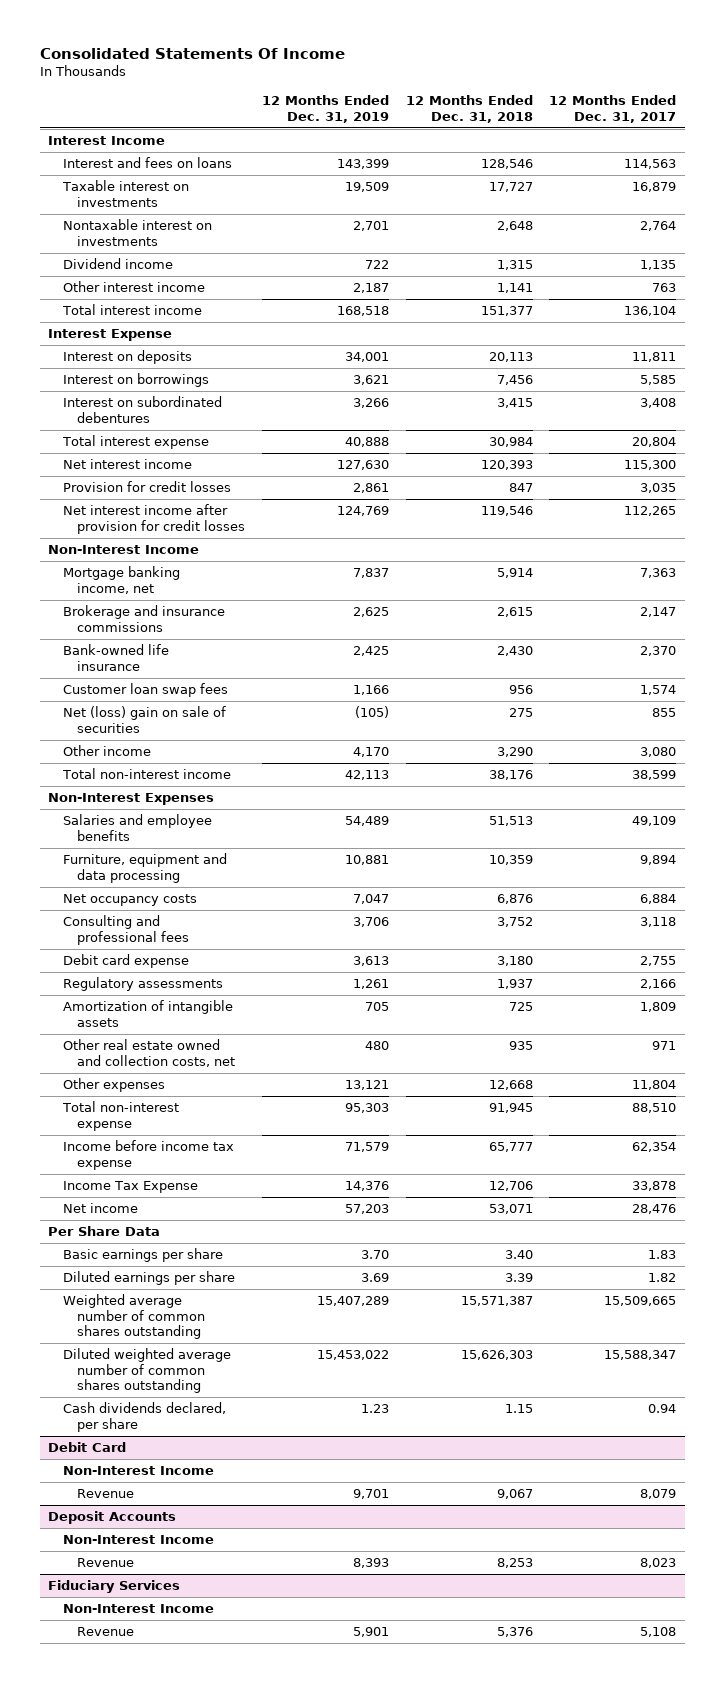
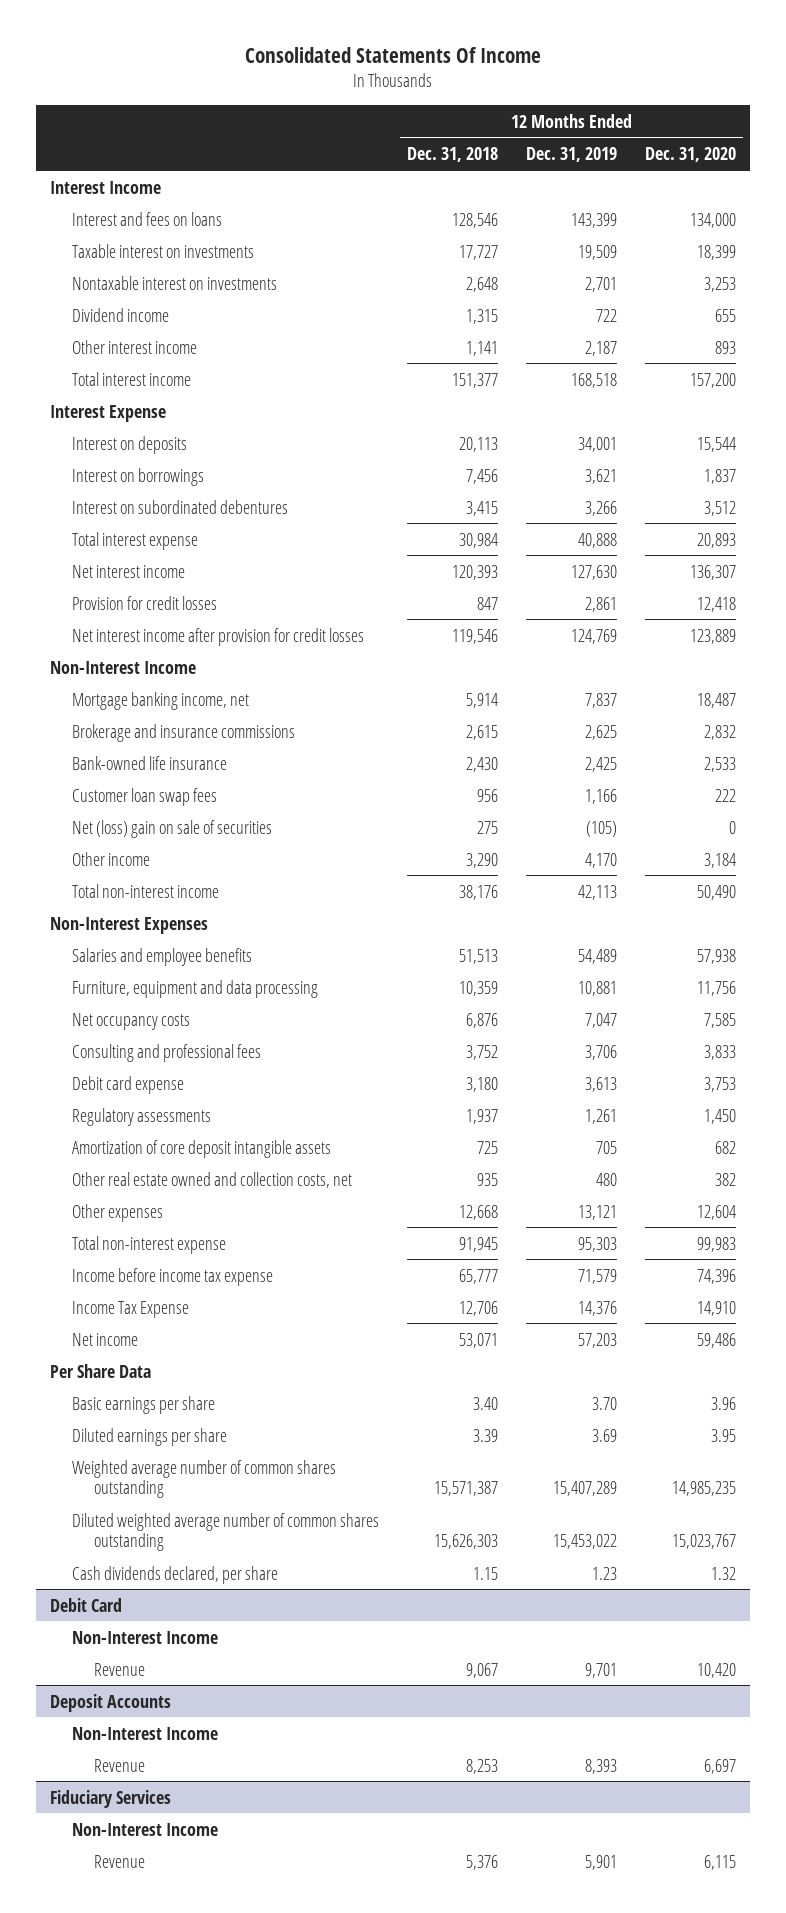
- | 12 Months Ended Dec. 31, 2019 | 12 Months Ended Dec. 31, 2018 | 12 Months Ended Dec. 31, 2017
+ | 12 Months Ended Dec. 31, 2018 | 12 Months Ended Dec. 31, 2019 | 12 Months Ended Dec. 31, 2020
- Amortization of intangible assets | 705 | 725 | 1,809
+ Amortization of core deposit intangible assets | 725 | 705 | 682

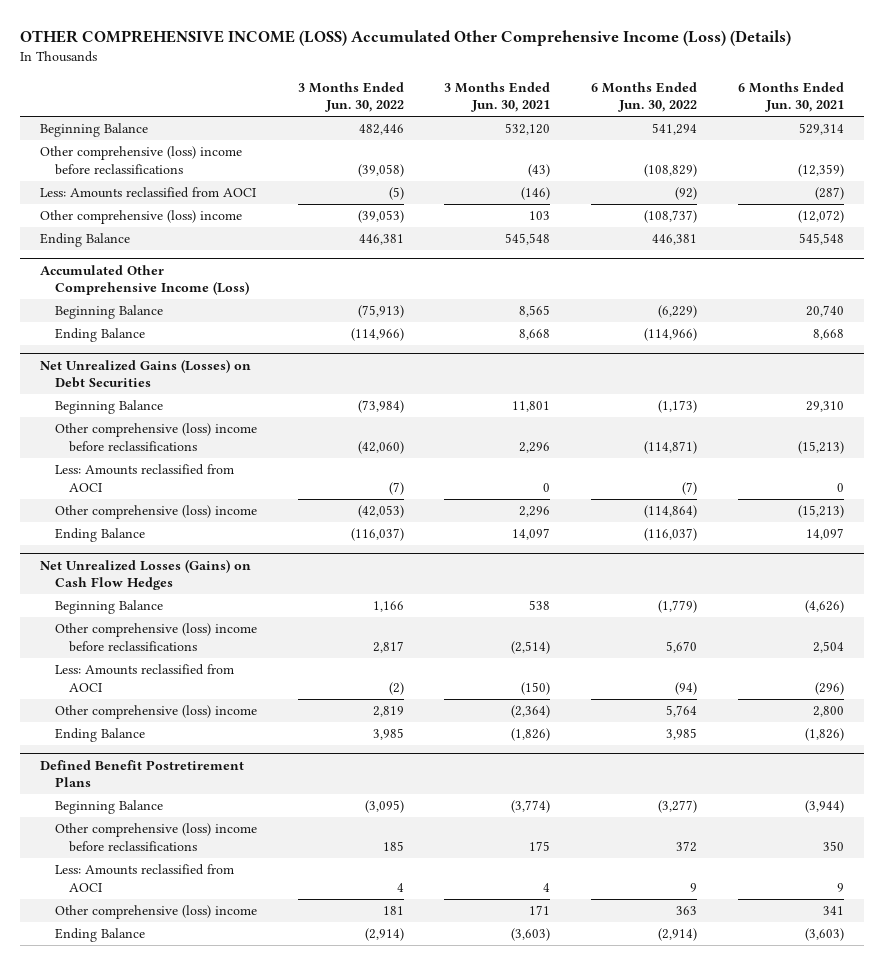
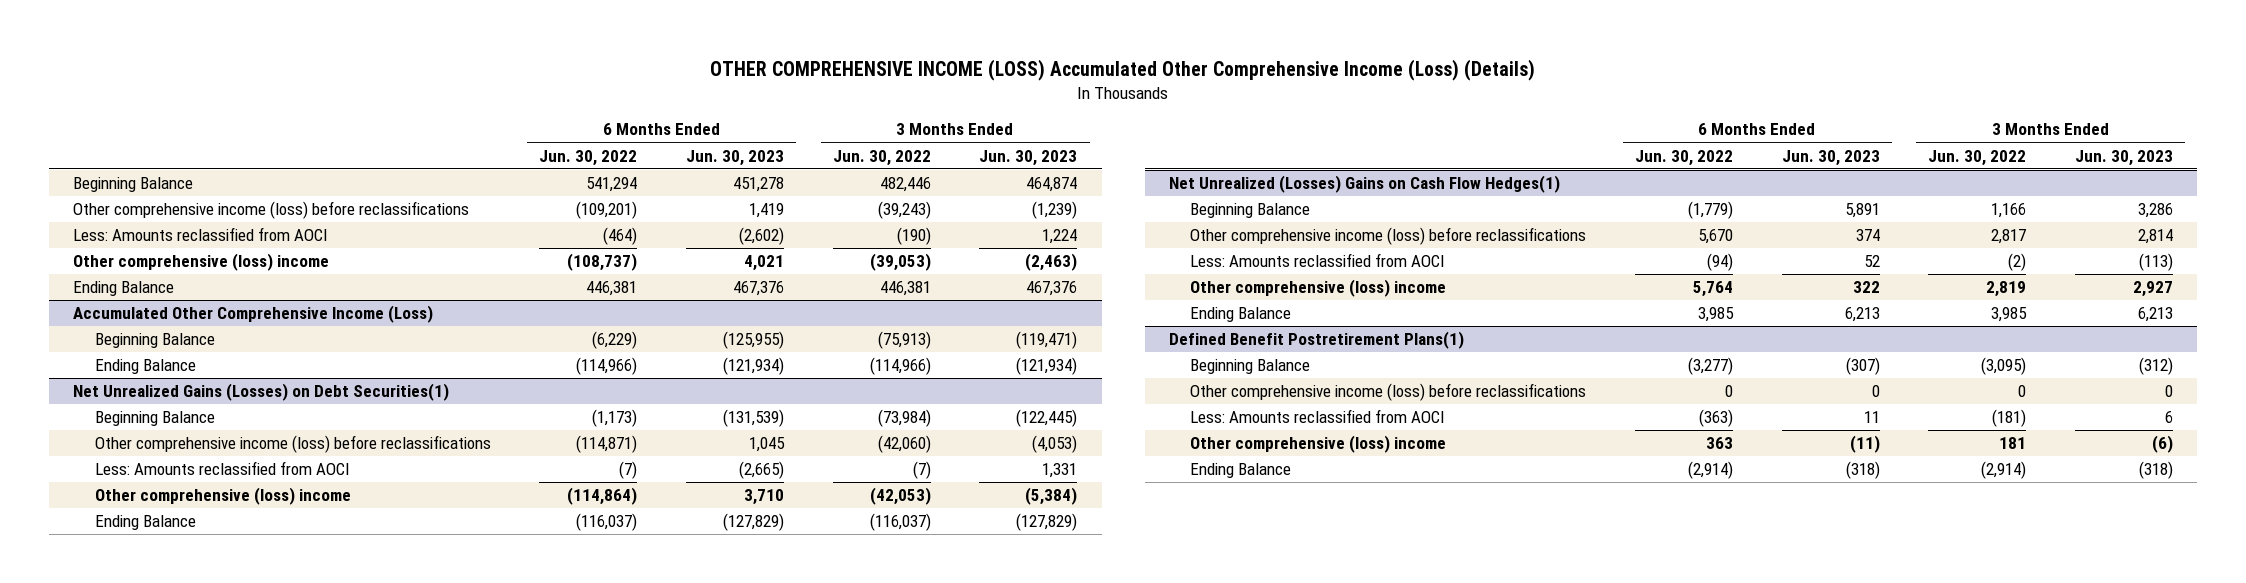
- | 3 Months Ended Jun. 30, 2022 | 3 Months Ended Jun. 30, 2021 | 6 Months Ended Jun. 30, 2022 | 6 Months Ended Jun. 30, 2021
+ | 6 Months Ended Jun. 30, 2022 | 6 Months Ended Jun. 30, 2023 | 3 Months Ended Jun. 30, 2022 | 3 Months Ended Jun. 30, 2023
- Other comprehensive (loss) income before reclassifications | (39,058) | (43) | (108,829) | (12,359)
- Less: Amounts reclassified from AOCI | (5) | (146) | (92) | (287)
+ Other comprehensive income (loss) before reclassifications | (109,201) | 1,419 | (39,243) | (1,239)
+ Less: Amounts reclassified from AOCI | (464) | (2,602) | (190) | 1,224
- Net Unrealized Gains (Losses) on Debt Securities
+ Net Unrealized Gains (Losses) on Debt Securities(1)
- Other comprehensive (loss) income before reclassifications | (42,060) | 2,296 | (114,871) | (15,213)
+ Other comprehensive income (loss) before reclassifications | (114,871) | 1,045 | (42,060) | (4,053)
- Net Unrealized Losses (Gains) on Cash Flow Hedges
+ Net Unrealized (Losses) Gains on Cash Flow Hedges(1)
- Other comprehensive (loss) income before reclassifications | 2,817 | (2,514) | 5,670 | 2,504
+ Other comprehensive income (loss) before reclassifications | 5,670 | 374 | 2,817 | 2,814
- Defined Benefit Postretirement Plans
+ Defined Benefit Postretirement Plans(1)
- Other comprehensive (loss) income before reclassifications | 185 | 175 | 372 | 350
- Less: Amounts reclassified from AOCI | 4 | 4 | 9 | 9
+ Other comprehensive income (loss) before reclassifications | 0 | 0 | 0 | 0
+ Less: Amounts reclassified from AOCI | (363) | 11 | (181) | 6

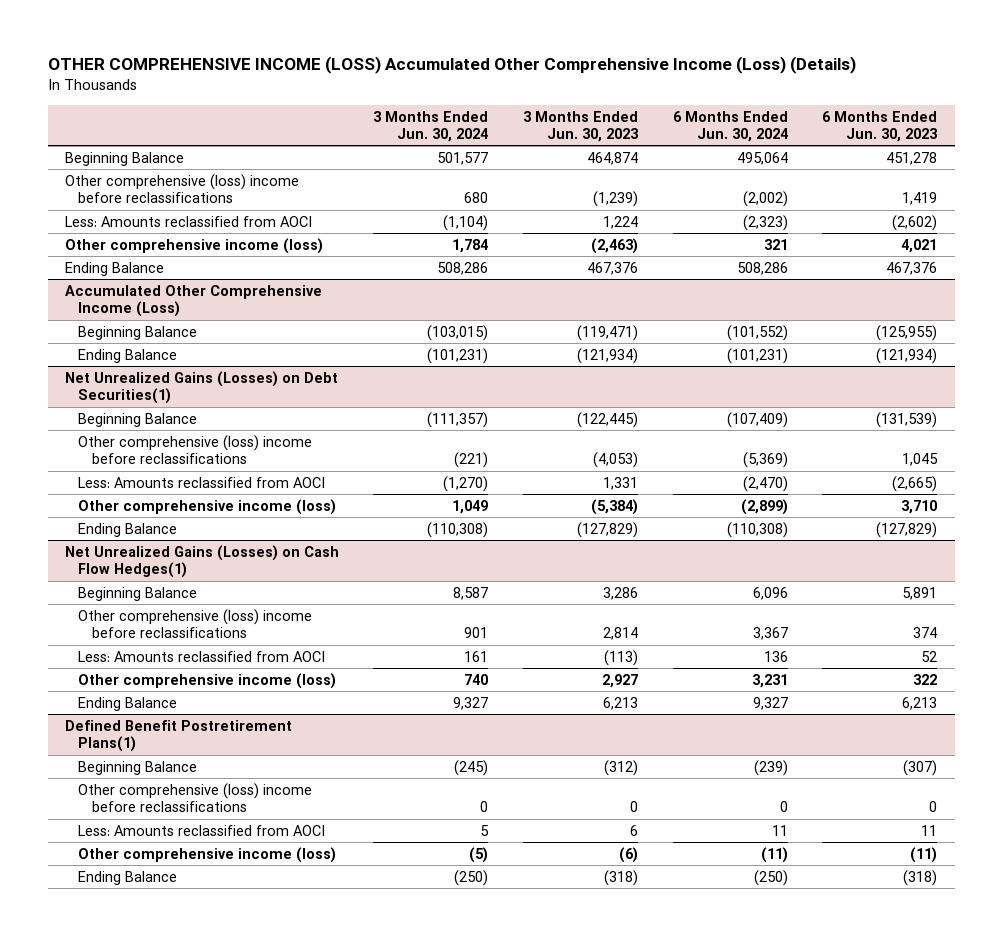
- | 6 Months Ended Jun. 30, 2022 | 6 Months Ended Jun. 30, 2023 | 3 Months Ended Jun. 30, 2022 | 3 Months Ended Jun. 30, 2023
+ | 3 Months Ended Jun. 30, 2024 | 3 Months Ended Jun. 30, 2023 | 6 Months Ended Jun. 30, 2024 | 6 Months Ended Jun. 30, 2023
- Other comprehensive income (loss) before reclassifications | (109,201) | 1,419 | (39,243) | (1,239)
+ Other comprehensive (loss) income before reclassifications | 680 | (1,239) | (2,002) | 1,419
- Other comprehensive (loss) income | (108,737) | 4,021 | (39,053) | (2,463)
+ Other comprehensive income (loss) | 1,784 | (2,463) | 321 | 4,021
@ Net Unrealized Gains (Losses) on Debt Securities(1)
- Other comprehensive income (loss) before reclassifications | (114,871) | 1,045 | (42,060) | (4,053)
+ Other comprehensive (loss) income before reclassifications | (221) | (4,053) | (5,369) | 1,045
- Other comprehensive (loss) income | (114,864) | 3,710 | (42,053) | (5,384)
+ Other comprehensive income (loss) | 1,049 | (5,384) | (2,899) | 3,710
- Net Unrealized (Losses) Gains on Cash Flow Hedges(1)
+ Net Unrealized Gains (Losses) on Cash Flow Hedges(1)
- Other comprehensive income (loss) before reclassifications | 5,670 | 374 | 2,817 | 2,814
+ Other comprehensive (loss) income before reclassifications | 901 | 2,814 | 3,367 | 374
- Other comprehensive (loss) income | 5,764 | 322 | 2,819 | 2,927
+ Other comprehensive income (loss) | 740 | 2,927 | 3,231 | 322
@ Defined Benefit Postretirement Plans(1)
- Other comprehensive income (loss) before reclassifications | 0 | 0 | 0 | 0
+ Other comprehensive (loss) income before reclassifications | 0 | 0 | 0 | 0
- Other comprehensive (loss) income | 363 | (11) | 181 | (6)
+ Other comprehensive income (loss) | (5) | (6) | (11) | (11)

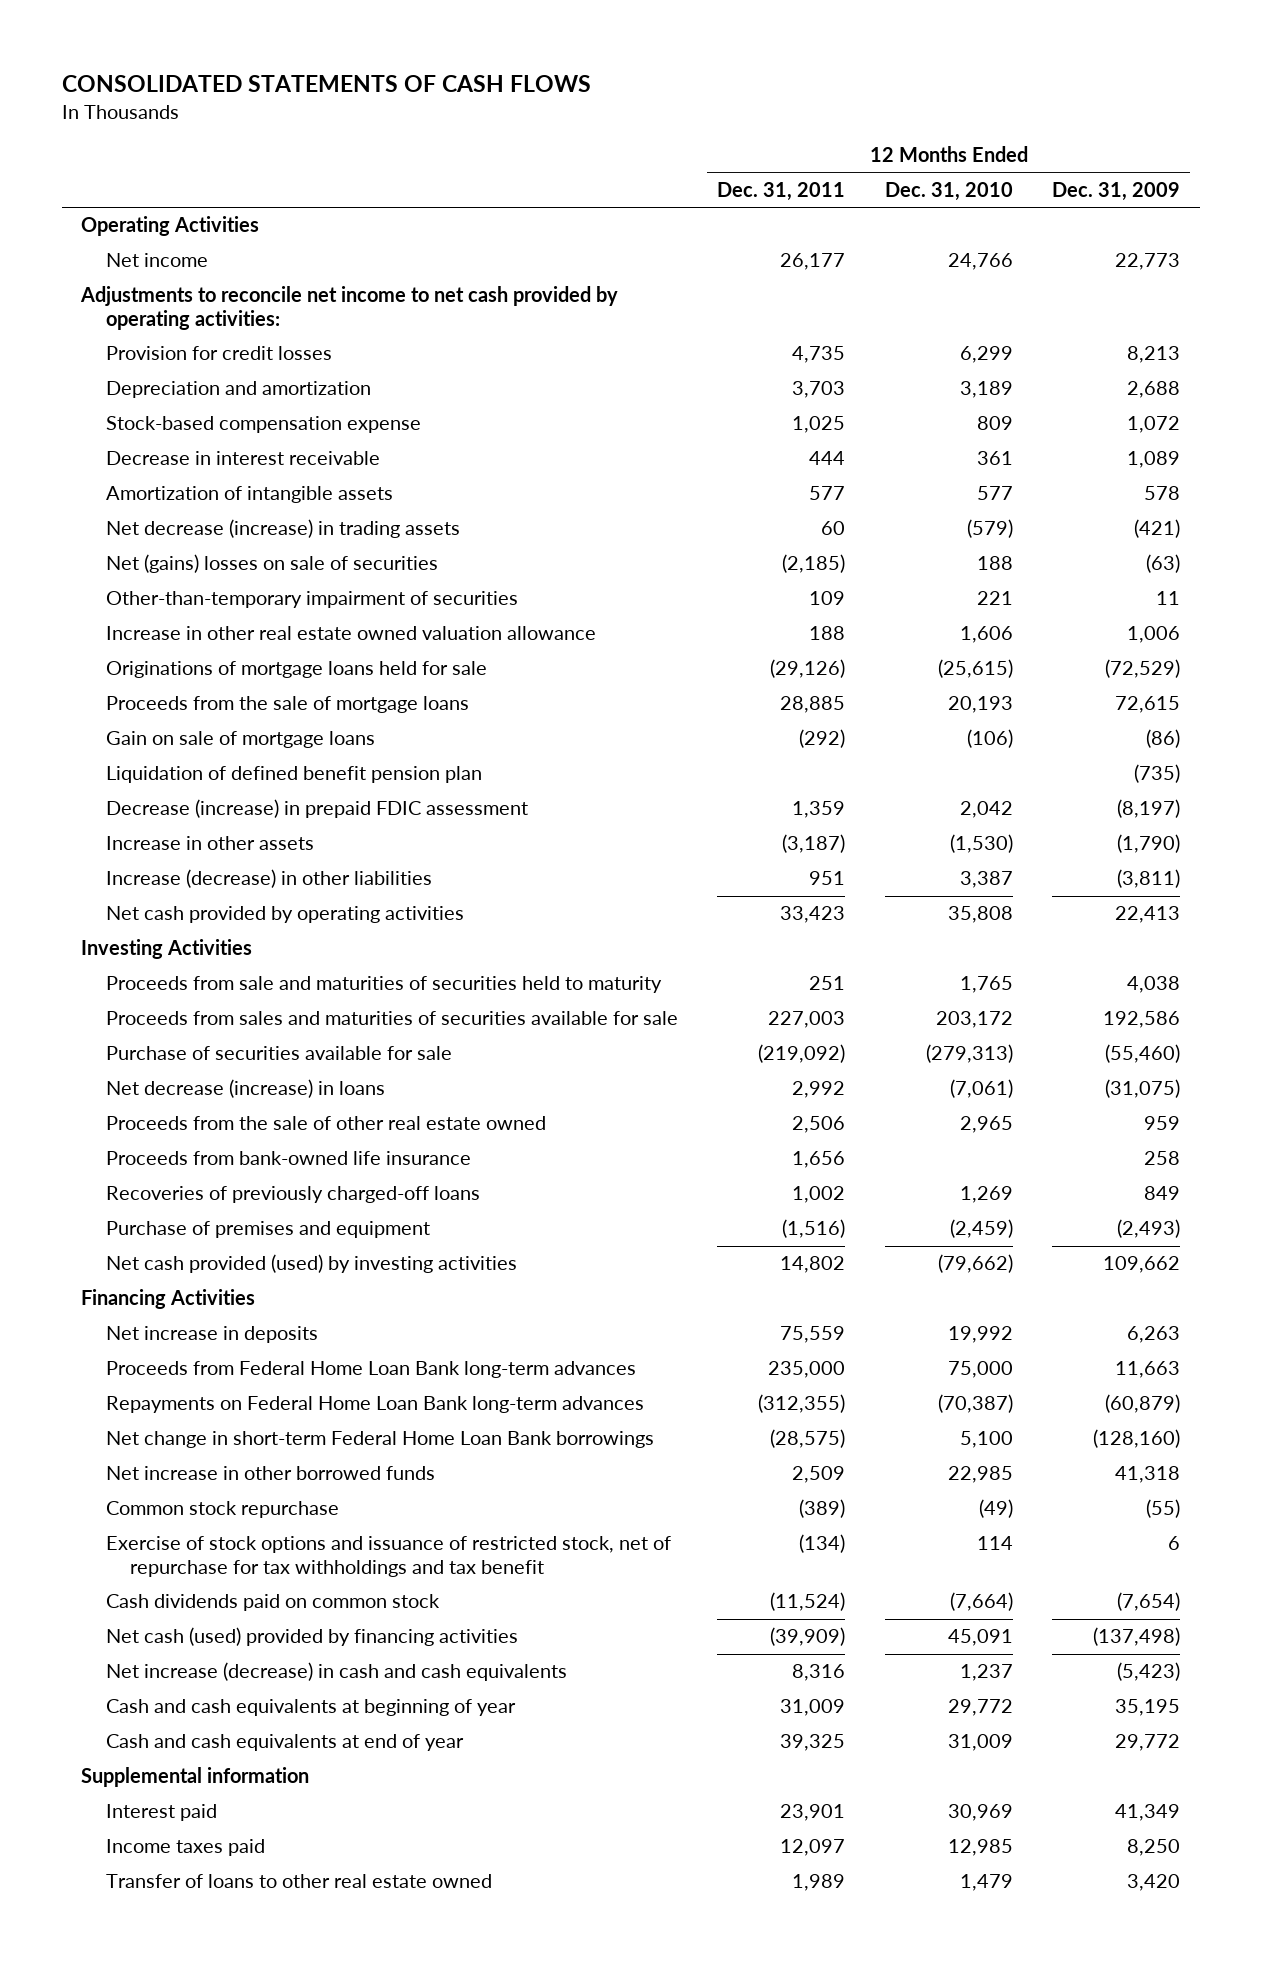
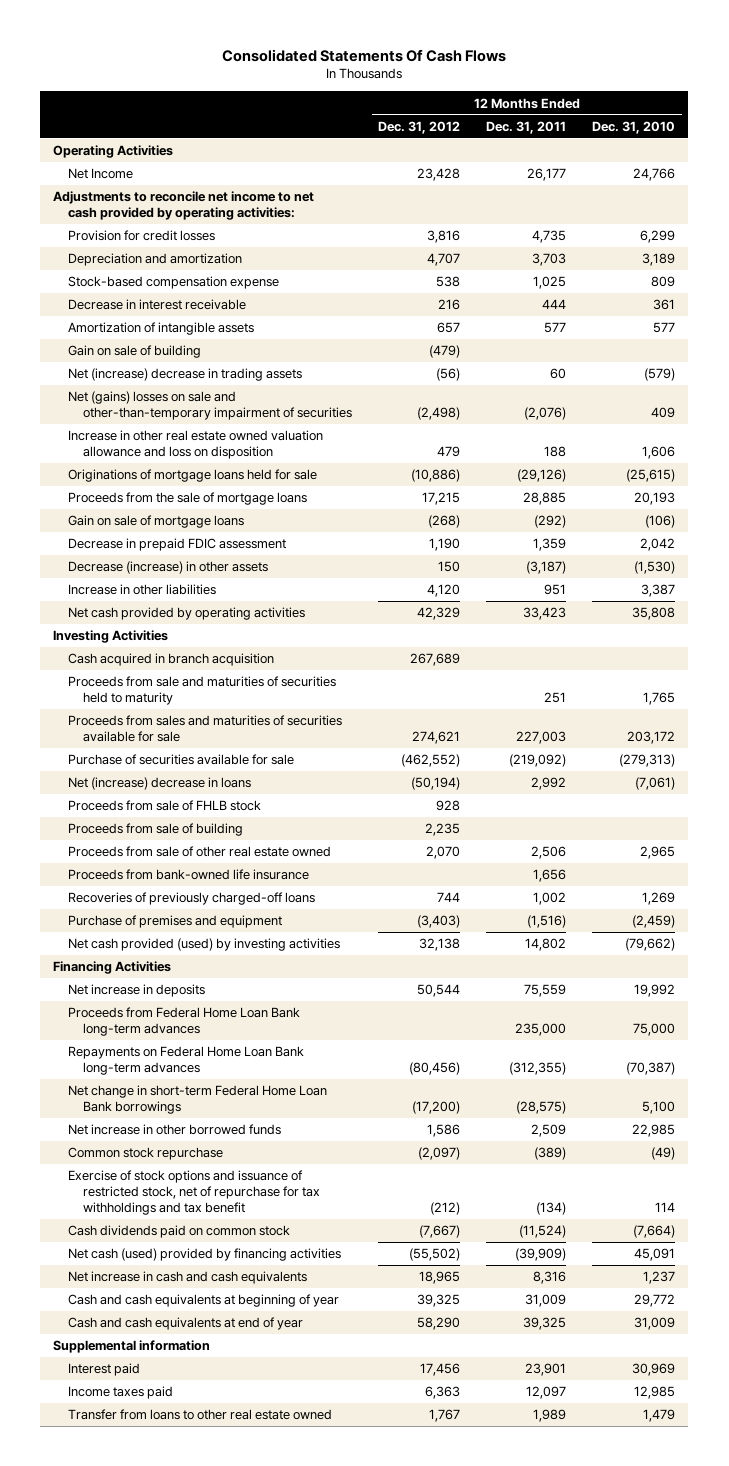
- CONSOLIDATED STATEMENTS OF CASH FLOWS
+ Consolidated Statements Of Cash Flows
- | 12 Months Ended Dec. 31, 2011 | 12 Months Ended Dec. 31, 2010 | 12 Months Ended Dec. 31, 2009
+ | 12 Months Ended Dec. 31, 2012 | 12 Months Ended Dec. 31, 2011 | 12 Months Ended Dec. 31, 2010
- Net income | 26,177 | 24,766 | 22,773
+ Net Income | 23,428 | 26,177 | 24,766
- Net decrease (increase) in trading assets | 60 | (579) | (421)
- Net (gains) losses on sale of securities | (2,185) | 188 | (63)
- Other-than-temporary impairment of securities | 109 | 221 | 11
- Increase in other real estate owned valuation allowance | 188 | 1,606 | 1,006
+ Gain on sale of building | (479) | |
+ Net (increase) decrease in trading assets | (56) | 60 | (579)
+ Net (gains) losses on sale and other-than-temporary impairment of securities | (2,498) | (2,076) | 409
+ Increase in other real estate owned valuation allowance and loss on disposition | 479 | 188 | 1,606
- Liquidation of defined benefit pension plan | | | (735)
- Decrease (increase) in prepaid FDIC assessment | 1,359 | 2,042 | (8,197)
- Increase in other assets | (3,187) | (1,530) | (1,790)
- Increase (decrease) in other liabilities | 951 | 3,387 | (3,811)
+ Decrease in prepaid FDIC assessment | 1,190 | 1,359 | 2,042
+ Decrease (increase) in other assets | 150 | (3,187) | (1,530)
+ Increase in other liabilities | 4,120 | 951 | 3,387
+ Cash acquired in branch acquisition | 267,689 | |
- Net decrease (increase) in loans | 2,992 | (7,061) | (31,075)
- Proceeds from the sale of other real estate owned | 2,506 | 2,965 | 959
+ Net (increase) decrease in loans | (50,194) | 2,992 | (7,061)
+ Proceeds from sale of FHLB stock | 928 | |
+ Proceeds from sale of building | 2,235 | |
+ Proceeds from sale of other real estate owned | 2,070 | 2,506 | 2,965
- Net increase (decrease) in cash and cash equivalents | 8,316 | 1,237 | (5,423)
+ Net increase in cash and cash equivalents | 18,965 | 8,316 | 1,237
- Transfer of loans to other real estate owned | 1,989 | 1,479 | 3,420
+ Transfer from loans to other real estate owned | 1,767 | 1,989 | 1,479

